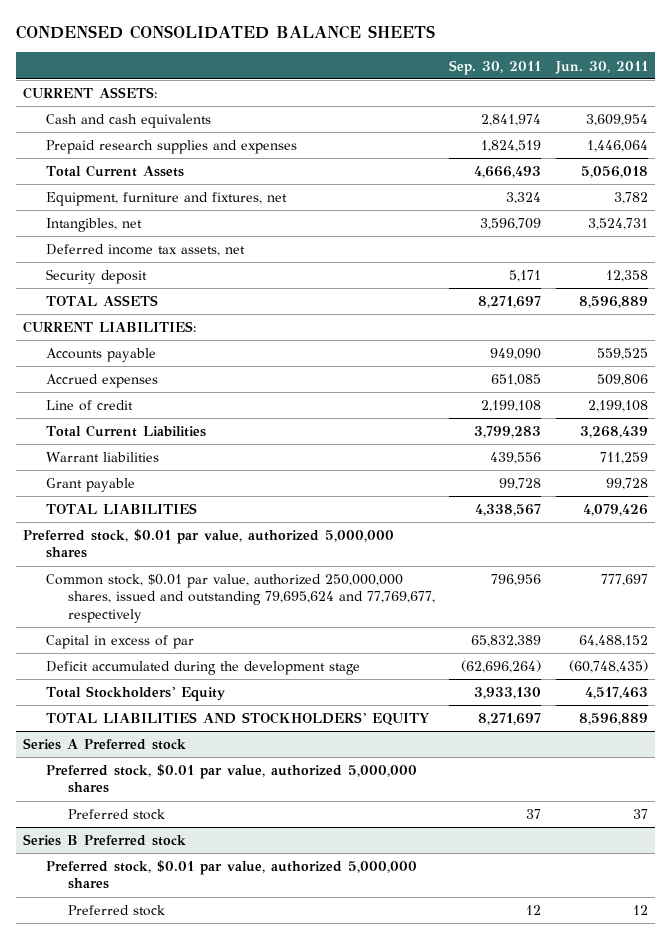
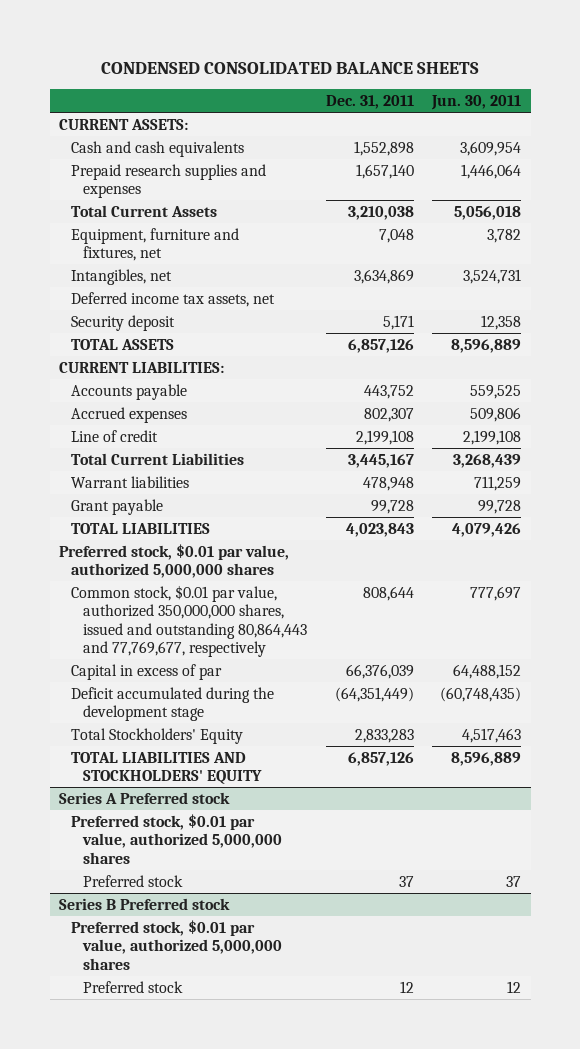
- | Sep. 30, 2011 | Jun. 30, 2011
+ | Dec. 31, 2011 | Jun. 30, 2011
- Common stock, $0.01 par value, authorized 250,000,000 shares, issued and outstanding 79,695,624 and 77,769,677, respectively | 796,956 | 777,697
+ Common stock, $0.01 par value, authorized 350,000,000 shares, issued and outstanding 80,864,443 and 77,769,677, respectively | 808,644 | 777,697

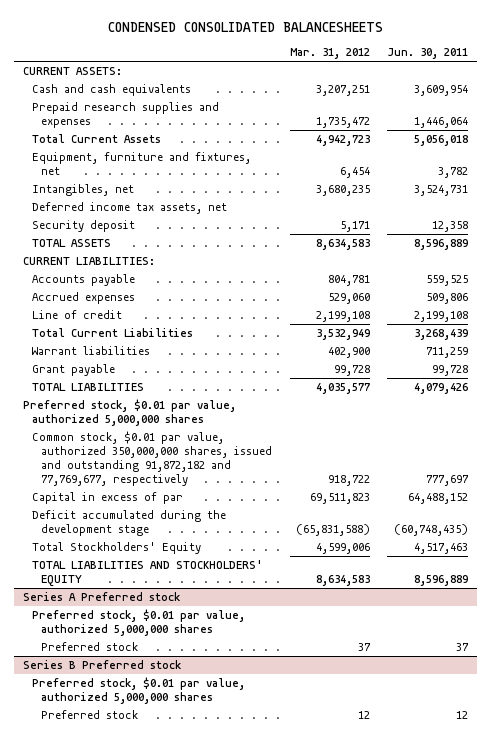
- CONDENSED CONSOLIDATED BALANCE SHEETS
+ CONDENSED CONSOLIDATED BALANCESHEETS
- | Dec. 31, 2011 | Jun. 30, 2011
+ | Mar. 31, 2012 | Jun. 30, 2011
- Common stock, $0.01 par value, authorized 350,000,000 shares, issued and outstanding 80,864,443 and 77,769,677, respectively | 808,644 | 777,697
+ Common stock, $0.01 par value, authorized 350,000,000 shares, issued and outstanding 91,872,182 and 77,769,677, respectively | 918,722 | 777,697

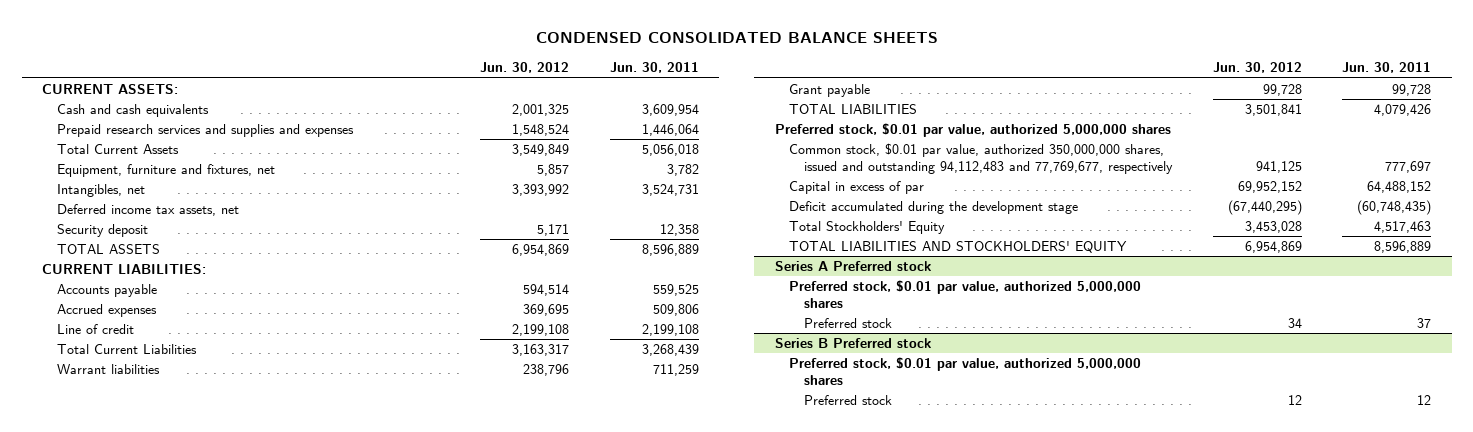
- CONDENSED CONSOLIDATED BALANCESHEETS
+ CONDENSED CONSOLIDATED BALANCE SHEETS
- | Mar. 31, 2012 | Jun. 30, 2011
+ | Jun. 30, 2012 | Jun. 30, 2011
- Prepaid research supplies and expenses | 1,735,472 | 1,446,064
+ Prepaid research services and supplies and expenses | 1,548,524 | 1,446,064
- Common stock, $0.01 par value, authorized 350,000,000 shares, issued and outstanding 91,872,182 and 77,769,677, respectively | 918,722 | 777,697
+ Common stock, $0.01 par value, authorized 350,000,000 shares, issued and outstanding 94,112,483 and 77,769,677, respectively | 941,125 | 777,697

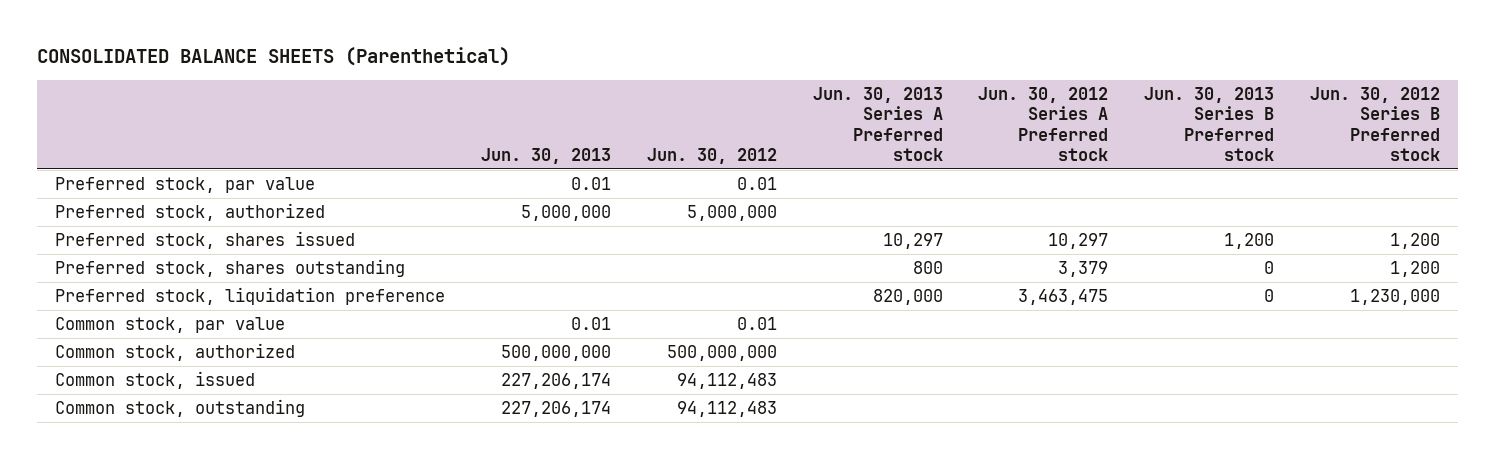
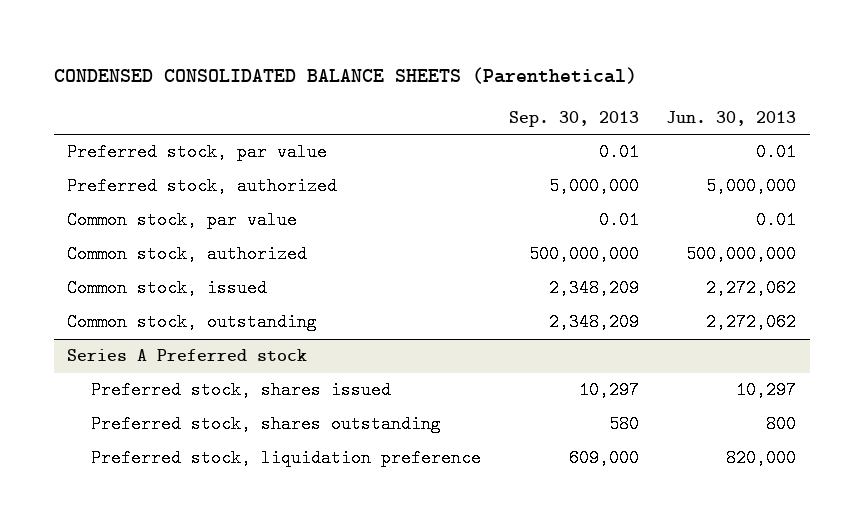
- CONSOLIDATED BALANCE SHEETS (Parenthetical)
+ CONDENSED CONSOLIDATED BALANCE SHEETS (Parenthetical)
- | Jun. 30, 2013 | Jun. 30, 2012 | Jun. 30, 2013 Series A Preferred stock | Jun. 30, 2012 Series A Preferred stock | Jun. 30, 2013 Series B Preferred stock | Jun. 30, 2012 Series B Preferred stock
+ | Sep. 30, 2013 | Jun. 30, 2013
- Preferred stock, shares issued | | | 10,297 | 10,297 | 1,200 | 1,200
- Preferred stock, shares outstanding | | | 800 | 3,379 | 0 | 1,200
- Preferred stock, liquidation preference | | | 820,000 | 3,463,475 | 0 | 1,230,000
- Common stock, issued | 227,206,174 | 94,112,483 | | | |
- Common stock, outstanding | 227,206,174 | 94,112,483 | | | |
+ Common stock, issued | 2,348,209 | 2,272,062
+ Common stock, outstanding | 2,348,209 | 2,272,062
+ Series A Preferred stock
+ Preferred stock, shares issued | 10,297 | 10,297
+ Preferred stock, shares outstanding | 580 | 800
+ Preferred stock, liquidation preference | 609,000 | 820,000

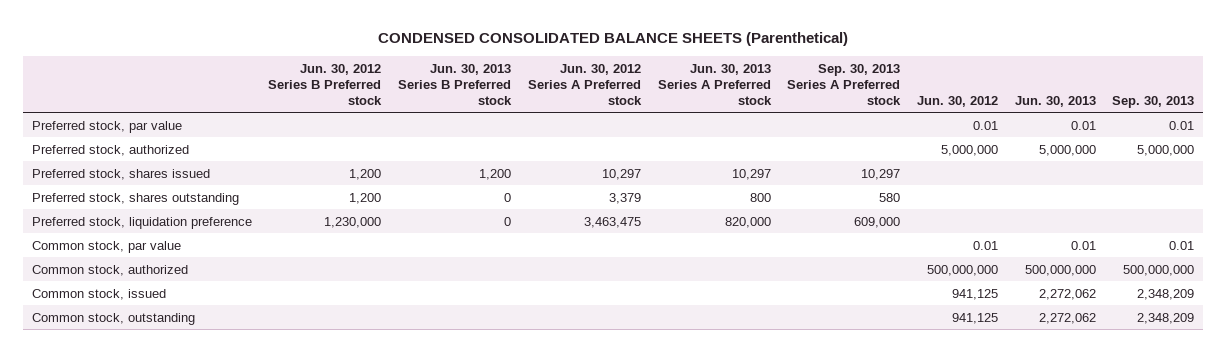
- | Sep. 30, 2013 | Jun. 30, 2013
+ | Jun. 30, 2012 Series B Preferred stock | Jun. 30, 2013 Series B Preferred stock | Jun. 30, 2012 Series A Preferred stock | Jun. 30, 2013 Series A Preferred stock | Sep. 30, 2013 Series A Preferred stock | Jun. 30, 2012 | Jun. 30, 2013 | Sep. 30, 2013
+ Preferred stock, shares issued | 1,200 | 1,200 | 10,297 | 10,297 | 10,297 | | |
+ Preferred stock, shares outstanding | 1,200 | 0 | 3,379 | 800 | 580 | | |
+ Preferred stock, liquidation preference | 1,230,000 | 0 | 3,463,475 | 820,000 | 609,000 | | |
- Series A Preferred stock
- Preferred stock, shares issued | 10,297 | 10,297
- Preferred stock, shares outstanding | 580 | 800
- Preferred stock, liquidation preference | 609,000 | 820,000

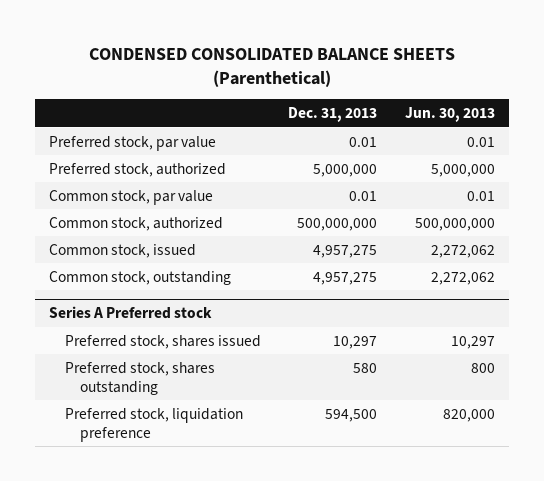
- | Jun. 30, 2012 Series B Preferred stock | Jun. 30, 2013 Series B Preferred stock | Jun. 30, 2012 Series A Preferred stock | Jun. 30, 2013 Series A Preferred stock | Sep. 30, 2013 Series A Preferred stock | Jun. 30, 2012 | Jun. 30, 2013 | Sep. 30, 2013
+ | Dec. 31, 2013 | Jun. 30, 2013
- Preferred stock, shares issued | 1,200 | 1,200 | 10,297 | 10,297 | 10,297 | | |
- Preferred stock, shares outstanding | 1,200 | 0 | 3,379 | 800 | 580 | | |
- Preferred stock, liquidation preference | 1,230,000 | 0 | 3,463,475 | 820,000 | 609,000 | | |
+ Series A Preferred stock
+ Preferred stock, shares issued | 10,297 | 10,297
+ Preferred stock, shares outstanding | 580 | 800
+ Preferred stock, liquidation preference | 594,500 | 820,000

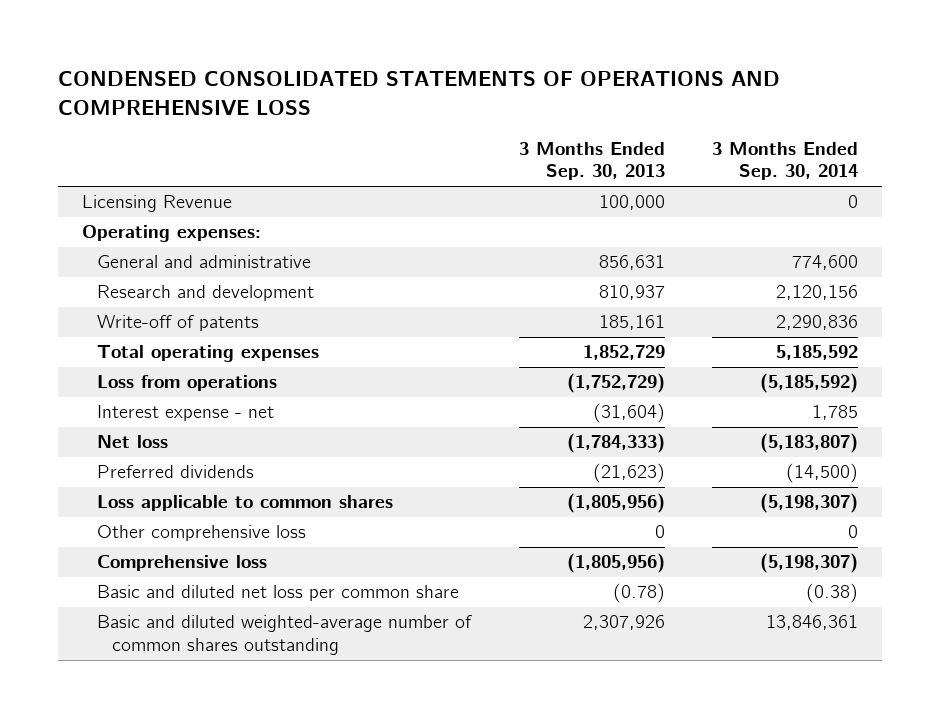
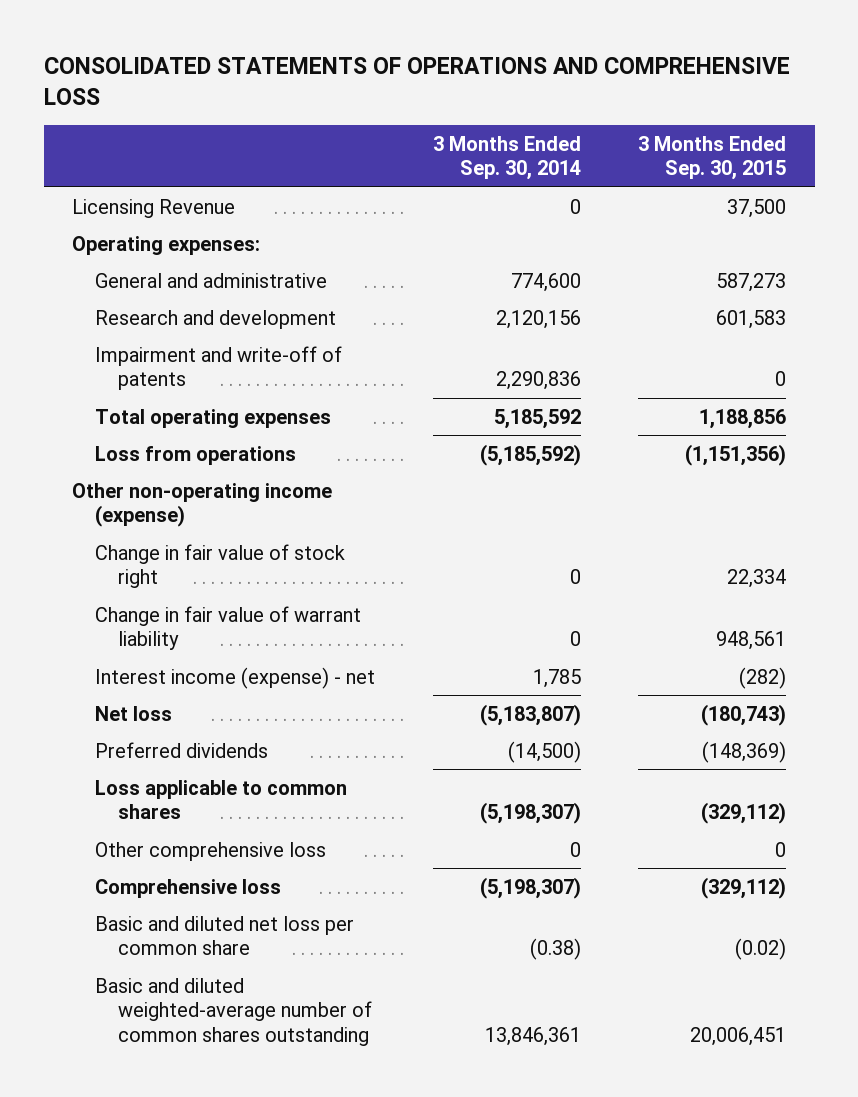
- CONDENSED CONSOLIDATED STATEMENTS OF OPERATIONS AND COMPREHENSIVE LOSS
+ CONSOLIDATED STATEMENTS OF OPERATIONS AND COMPREHENSIVE LOSS
- | 3 Months Ended Sep. 30, 2013 | 3 Months Ended Sep. 30, 2014
+ | 3 Months Ended Sep. 30, 2014 | 3 Months Ended Sep. 30, 2015
- Write-off of patents | 185,161 | 2,290,836
+ Impairment and write-off of patents | 2,290,836 | 0
- Interest expense - net | (31,604) | 1,785
+ Other non-operating income (expense)
+ Change in fair value of stock right | 0 | 22,334
+ Change in fair value of warrant liability | 0 | 948,561
+ Interest income (expense) - net | 1,785 | (282)

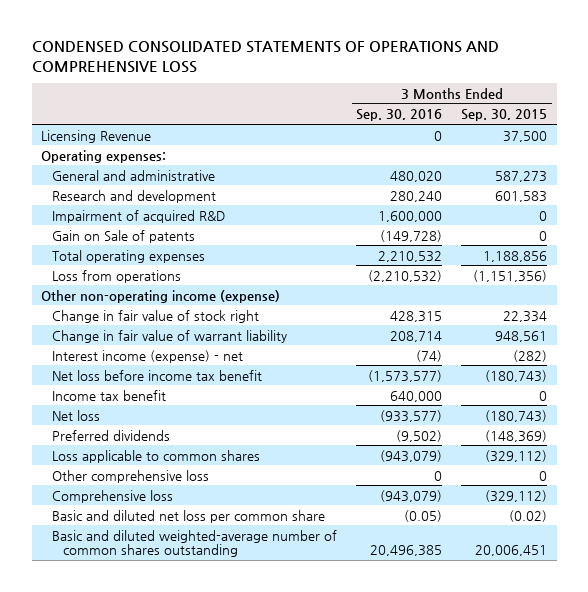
- CONSOLIDATED STATEMENTS OF OPERATIONS AND COMPREHENSIVE LOSS
+ CONDENSED CONSOLIDATED STATEMENTS OF OPERATIONS AND COMPREHENSIVE LOSS
- | 3 Months Ended Sep. 30, 2014 | 3 Months Ended Sep. 30, 2015
+ | 3 Months Ended Sep. 30, 2016 | 3 Months Ended Sep. 30, 2015
- Impairment and write-off of patents | 2,290,836 | 0
+ Impairment of acquired R&D | 1,600,000 | 0
+ Gain on Sale of patents | (149,728) | 0
+ Net loss before income tax benefit | (1,573,577) | (180,743)
+ Income tax benefit | 640,000 | 0

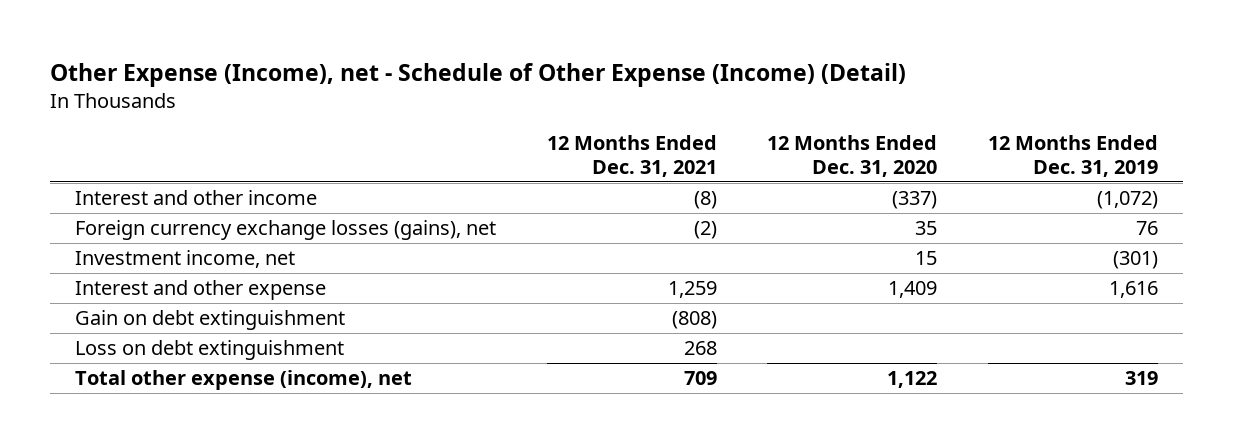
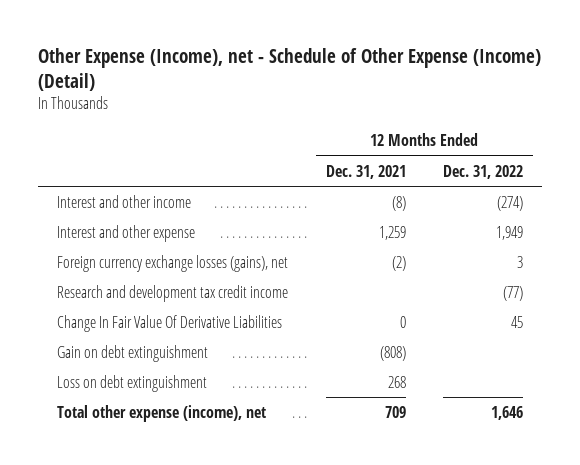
- | 12 Months Ended Dec. 31, 2021 | 12 Months Ended Dec. 31, 2020 | 12 Months Ended Dec. 31, 2019
+ | 12 Months Ended Dec. 31, 2021 | 12 Months Ended Dec. 31, 2022
- Investment income, net | | 15 | (301)
moved down: Foreign currency exchange losses (gains), net | (2) | 3
+ Research and development tax credit income | | (77)
+ Change In Fair Value Of Derivative Liabilities | 0 | 45

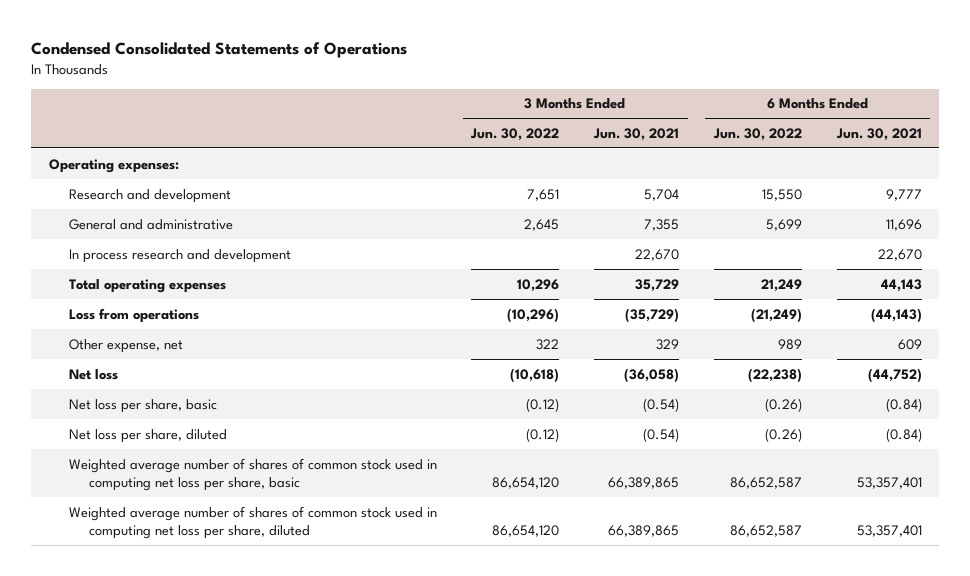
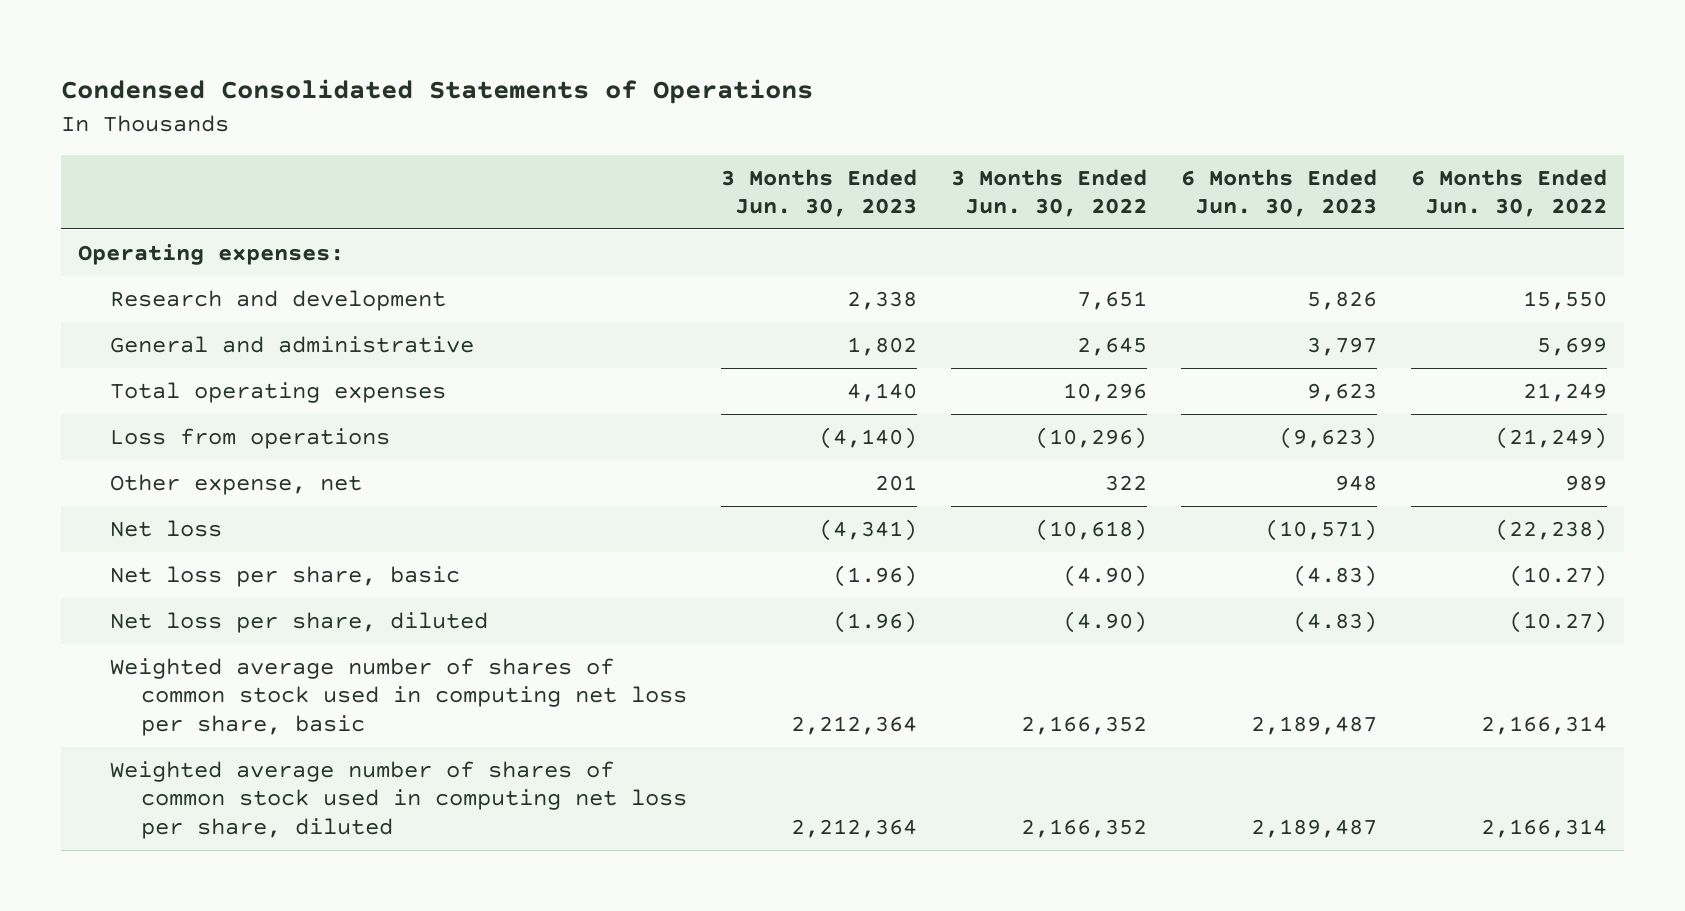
- | 3 Months Ended Jun. 30, 2022 | 3 Months Ended Jun. 30, 2021 | 6 Months Ended Jun. 30, 2022 | 6 Months Ended Jun. 30, 2021
+ | 3 Months Ended Jun. 30, 2023 | 3 Months Ended Jun. 30, 2022 | 6 Months Ended Jun. 30, 2023 | 6 Months Ended Jun. 30, 2022
- In process research and development | | 22,670 | | 22,670
- Net loss per share, basic | (0.12) | (0.54) | (0.26) | (0.84)
- Net loss per share, diluted | (0.12) | (0.54) | (0.26) | (0.84)
- Weighted average number of shares of common stock used in computing net loss per share, basic | 86,654,120 | 66,389,865 | 86,652,587 | 53,357,401
- Weighted average number of shares of common stock used in computing net loss per share, diluted | 86,654,120 | 66,389,865 | 86,652,587 | 53,357,401
+ Net loss per share, basic | (1.96) | (4.90) | (4.83) | (10.27)
+ Net loss per share, diluted | (1.96) | (4.90) | (4.83) | (10.27)
+ Weighted average number of shares of common stock used in computing net loss per share, basic | 2,212,364 | 2,166,352 | 2,189,487 | 2,166,314
+ Weighted average number of shares of common stock used in computing net loss per share, diluted | 2,212,364 | 2,166,352 | 2,189,487 | 2,166,314

